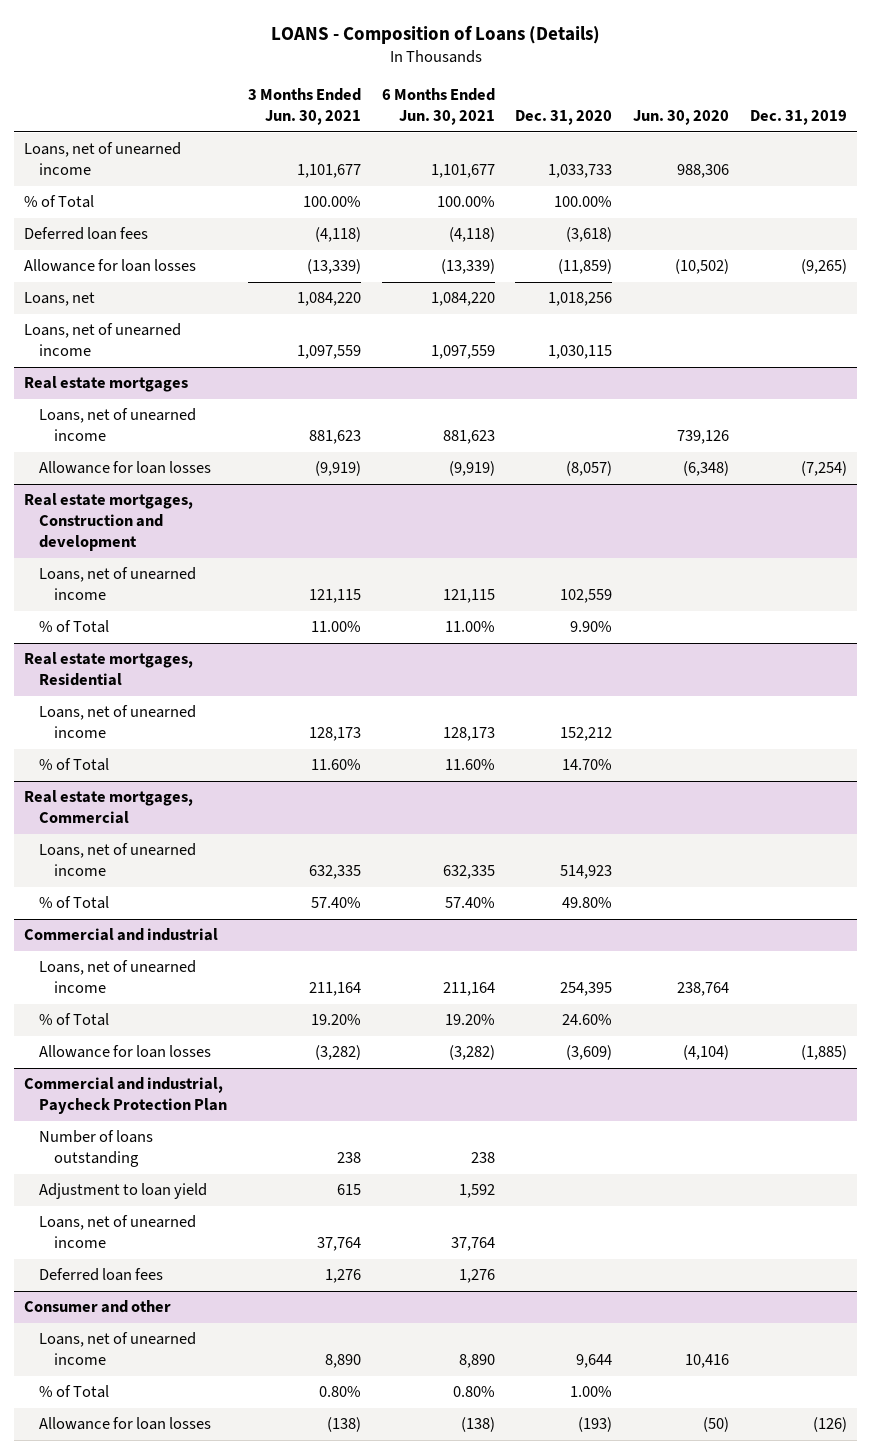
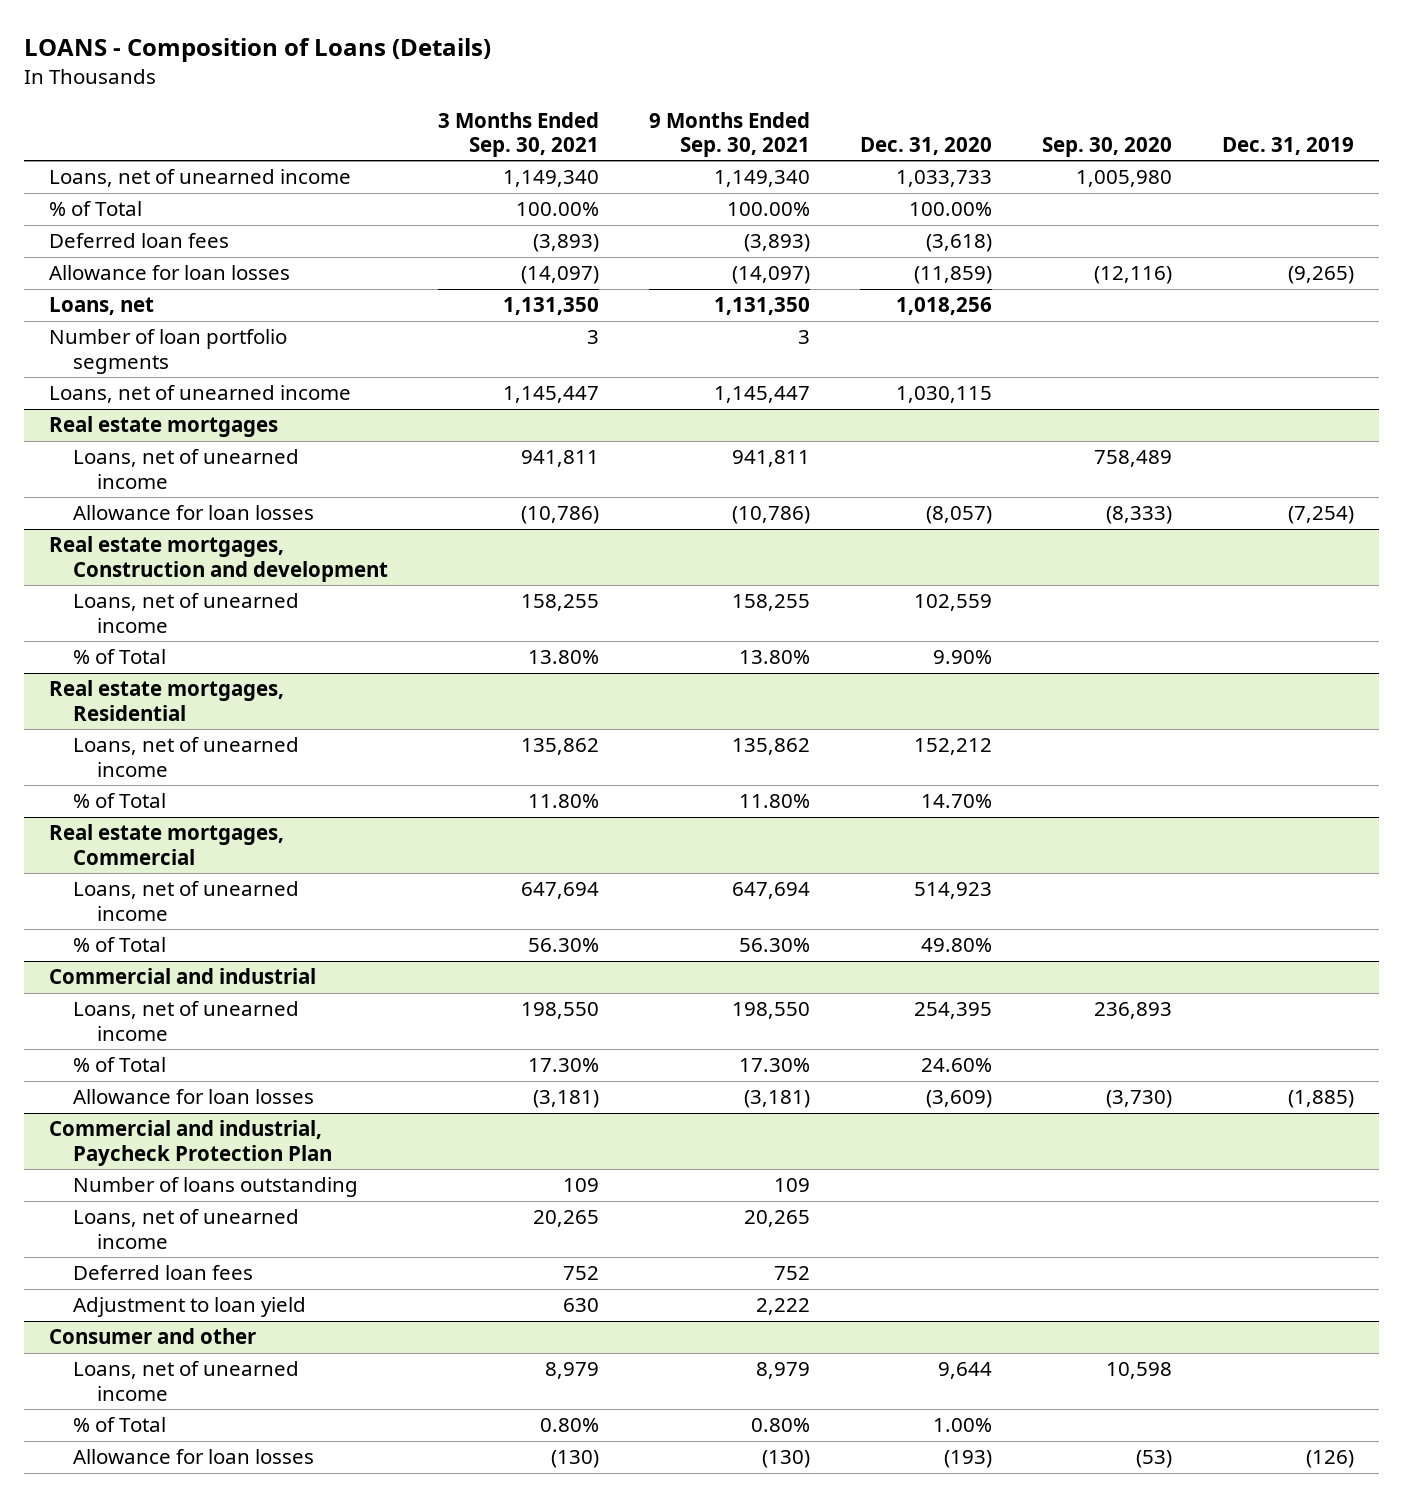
- | 3 Months Ended Jun. 30, 2021 | 6 Months Ended Jun. 30, 2021 | Dec. 31, 2020 | Jun. 30, 2020 | Dec. 31, 2019
+ | 3 Months Ended Sep. 30, 2021 | 9 Months Ended Sep. 30, 2021 | Dec. 31, 2020 | Sep. 30, 2020 | Dec. 31, 2019
+ Number of loan portfolio segments | 3 | 3 | | |
@ Commercial and industrial, Paycheck Protection Plan
moved down: Adjustment to loan yield | 630 | 2,222 | | |

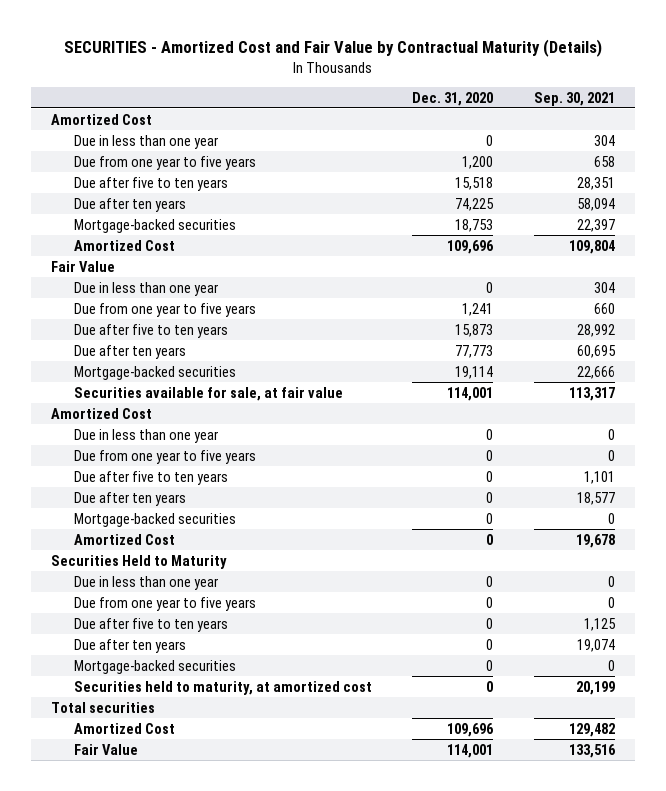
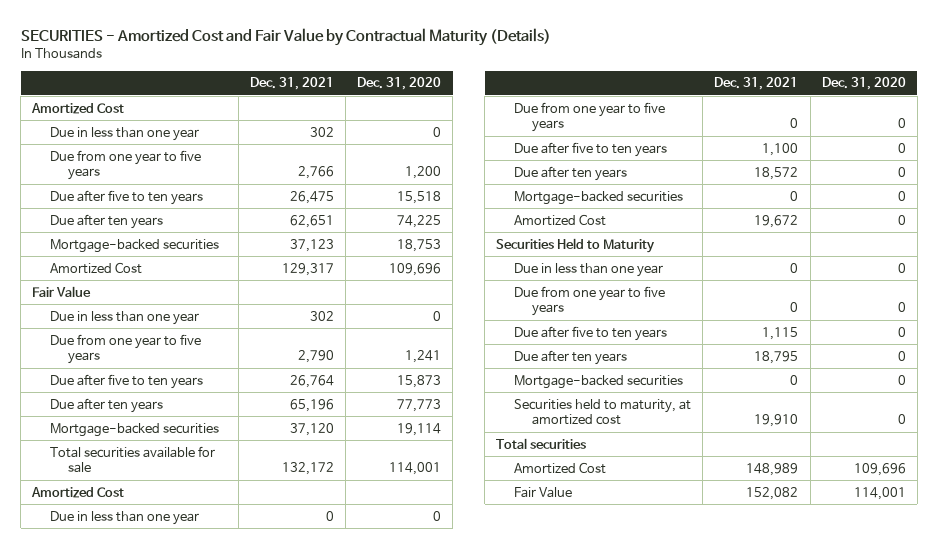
- | Dec. 31, 2020 | Sep. 30, 2021
+ | Dec. 31, 2021 | Dec. 31, 2020
- Securities available for sale, at fair value | 114,001 | 113,317
+ Total securities available for sale | 132,172 | 114,001

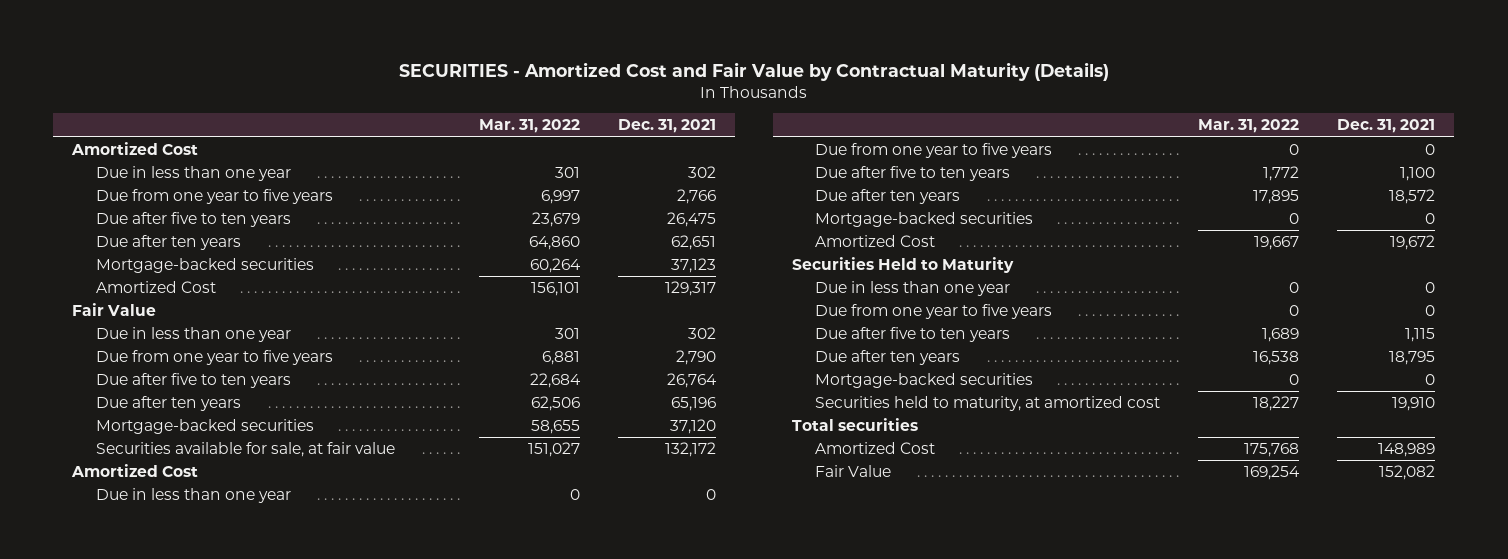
- | Dec. 31, 2021 | Dec. 31, 2020
+ | Mar. 31, 2022 | Dec. 31, 2021
- Total securities available for sale | 132,172 | 114,001
+ Securities available for sale, at fair value | 151,027 | 132,172

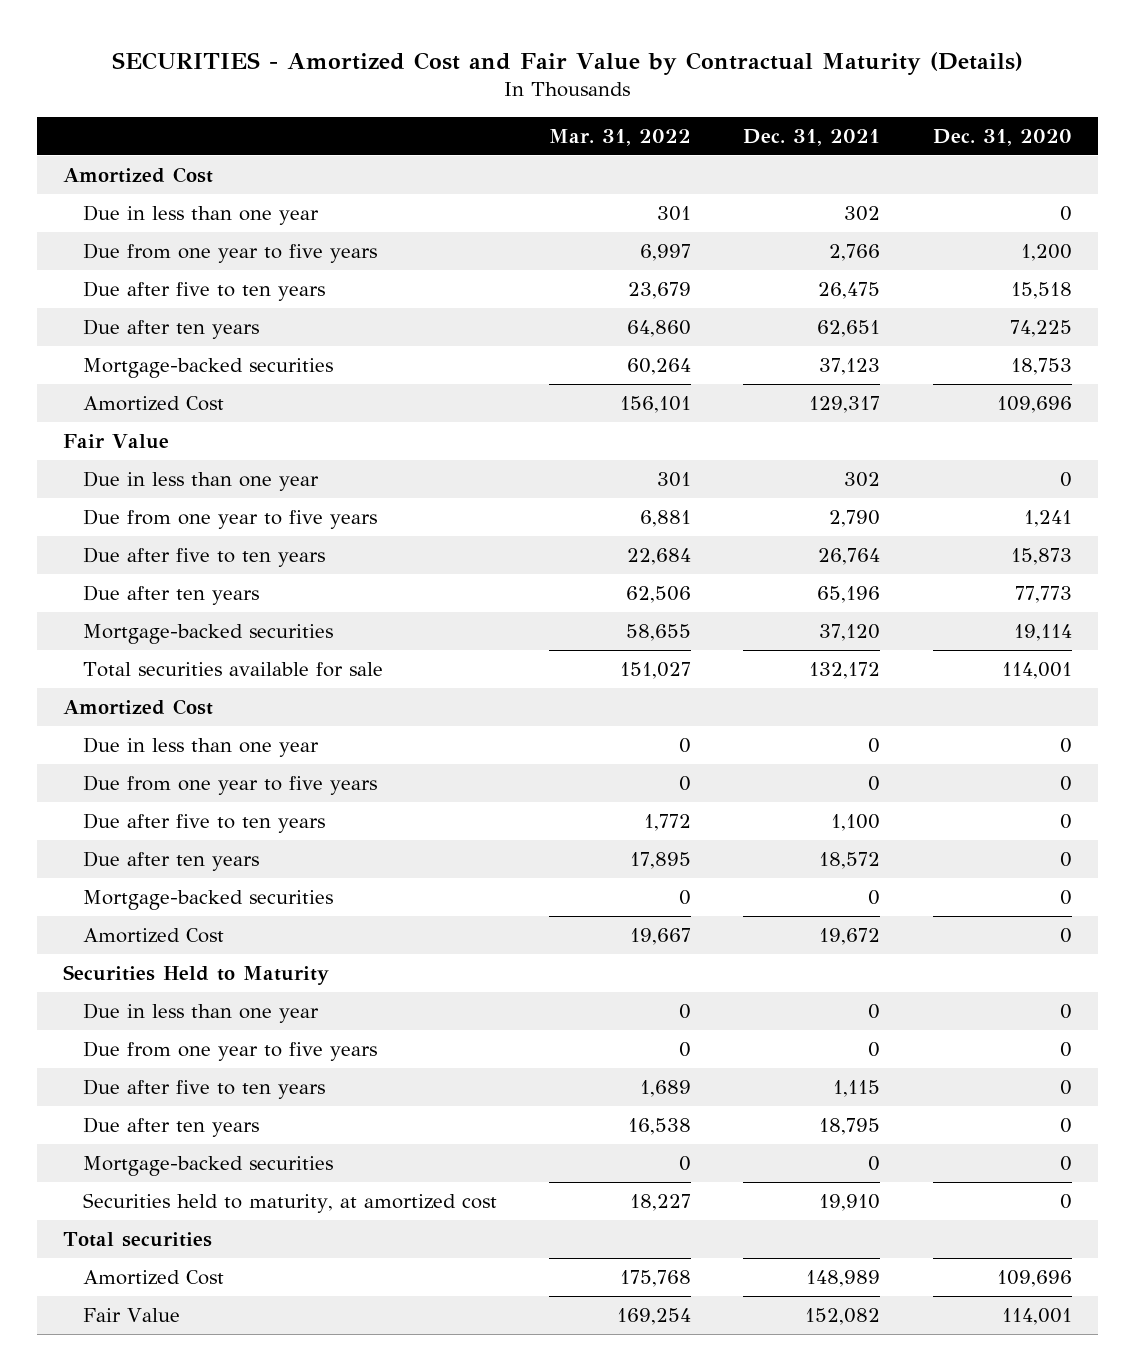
- | Mar. 31, 2022 | Dec. 31, 2021
+ | Mar. 31, 2022 | Dec. 31, 2021 | Dec. 31, 2020
- Securities available for sale, at fair value | 151,027 | 132,172
+ Total securities available for sale | 151,027 | 132,172 | 114,001

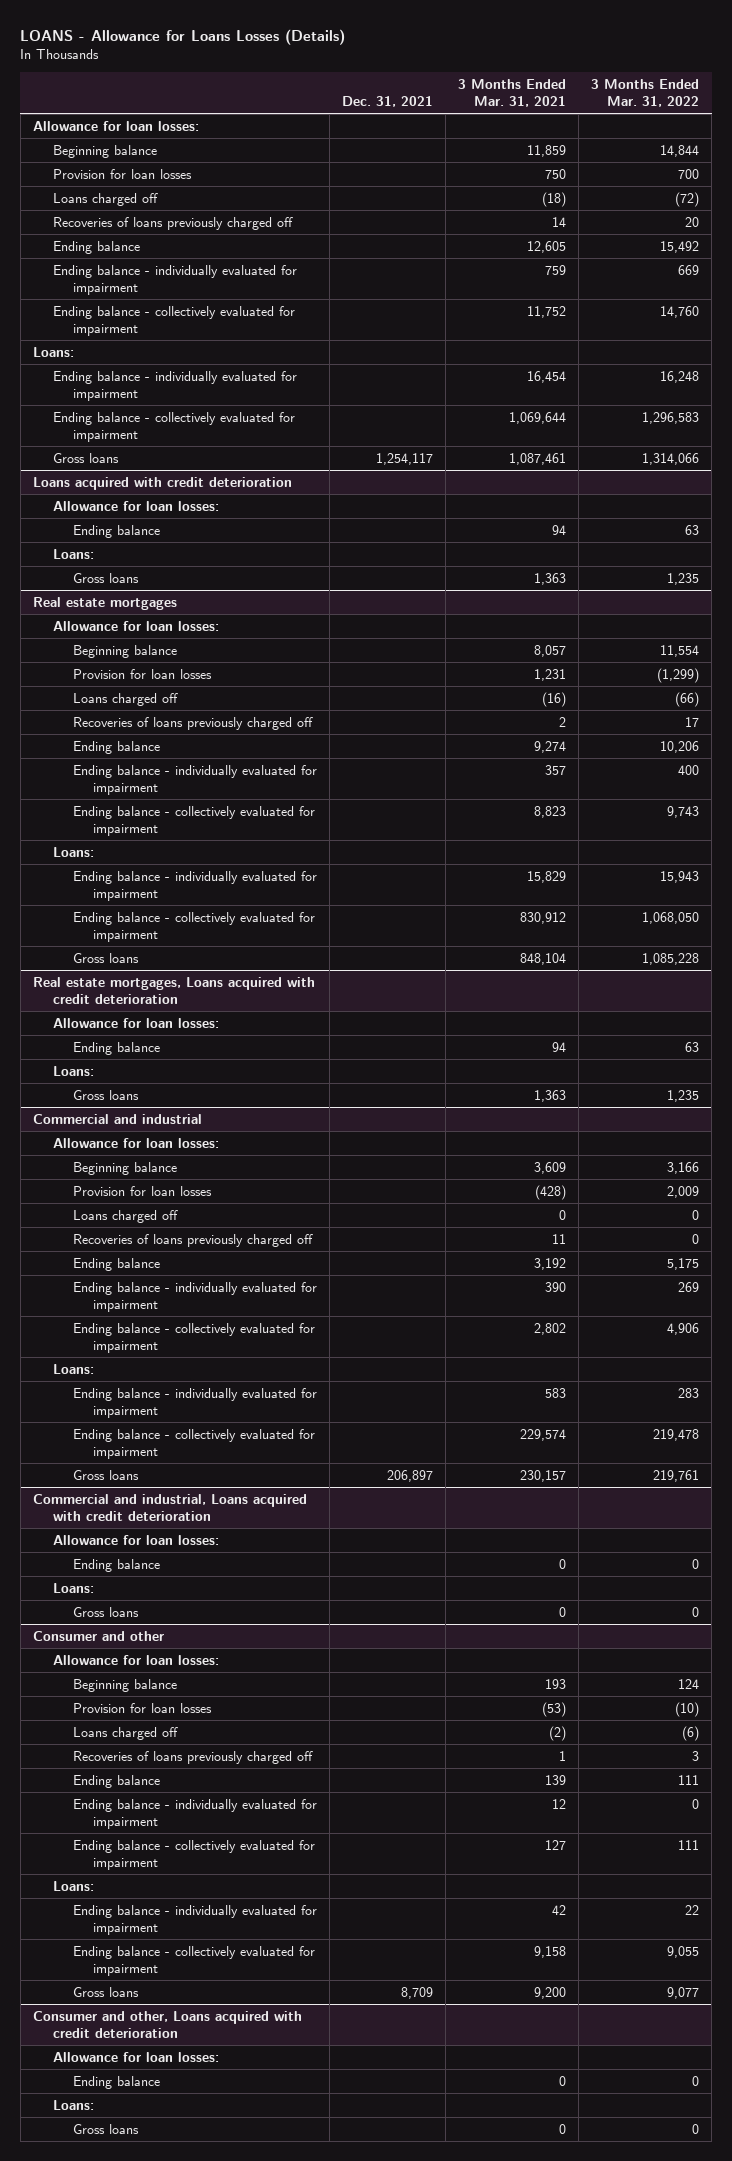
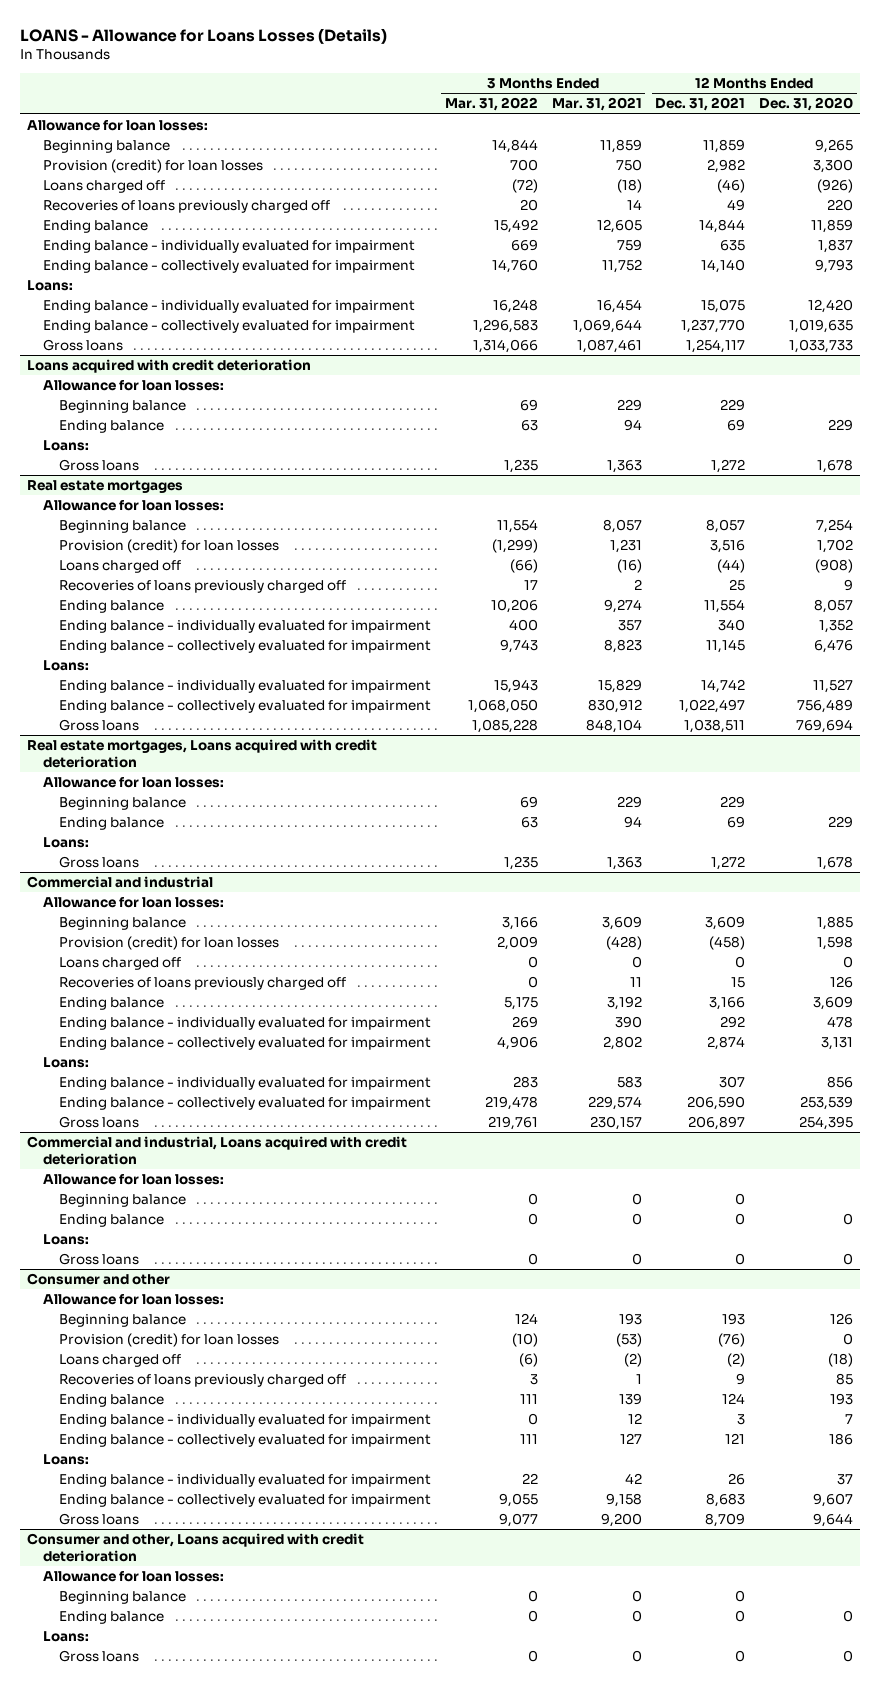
- | Dec. 31, 2021 | 3 Months Ended Mar. 31, 2021 | 3 Months Ended Mar. 31, 2022
+ | 3 Months Ended Mar. 31, 2022 | 3 Months Ended Mar. 31, 2021 | 12 Months Ended Dec. 31, 2021 | 12 Months Ended Dec. 31, 2020
- Provision for loan losses | | 750 | 700
+ Provision (credit) for loan losses | 700 | 750 | 2,982 | 3,300
@ Loans acquired with credit deterioration
+ Beginning balance | 69 | 229 | 229 |
@ Real estate mortgages
- Provision for loan losses | | 1,231 | (1,299)
+ Provision (credit) for loan losses | (1,299) | 1,231 | 3,516 | 1,702
@ Real estate mortgages, Loans acquired with credit deterioration
+ Beginning balance | 69 | 229 | 229 |
@ Commercial and industrial
- Provision for loan losses | | (428) | 2,009
+ Provision (credit) for loan losses | 2,009 | (428) | (458) | 1,598
@ Commercial and industrial, Loans acquired with credit deterioration
+ Beginning balance | 0 | 0 | 0 |
@ Consumer and other
- Provision for loan losses | | (53) | (10)
+ Provision (credit) for loan losses | (10) | (53) | (76) | 0
@ Consumer and other, Loans acquired with credit deterioration
+ Beginning balance | 0 | 0 | 0 |

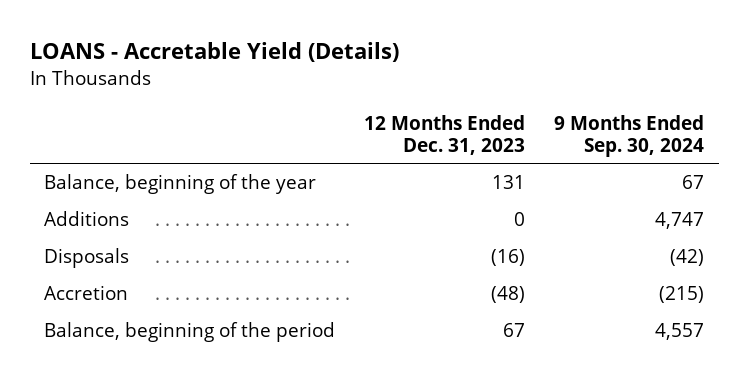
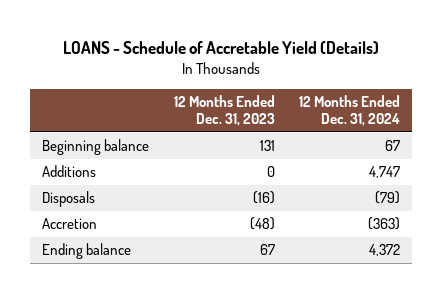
- LOANS - Accretable Yield (Details)
+ LOANS - Schedule of Accretable Yield (Details)
- | 12 Months Ended Dec. 31, 2023 | 9 Months Ended Sep. 30, 2024
+ | 12 Months Ended Dec. 31, 2023 | 12 Months Ended Dec. 31, 2024
- Balance, beginning of the year | 131 | 67
+ Beginning balance | 131 | 67
- Balance, beginning of the period | 67 | 4,557
+ Ending balance | 67 | 4,372

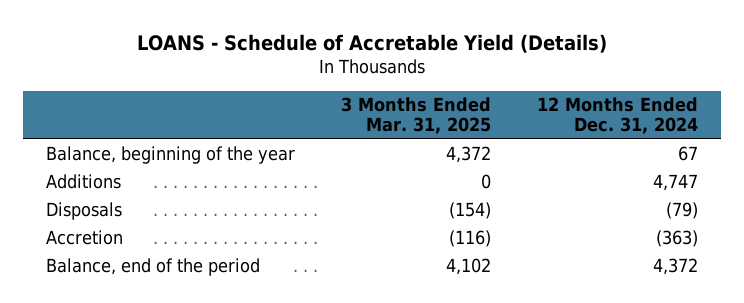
- | 12 Months Ended Dec. 31, 2023 | 12 Months Ended Dec. 31, 2024
+ | 3 Months Ended Mar. 31, 2025 | 12 Months Ended Dec. 31, 2024
- Beginning balance | 131 | 67
+ Balance, beginning of the year | 4,372 | 67
- Ending balance | 67 | 4,372
+ Balance, end of the period | 4,102 | 4,372

